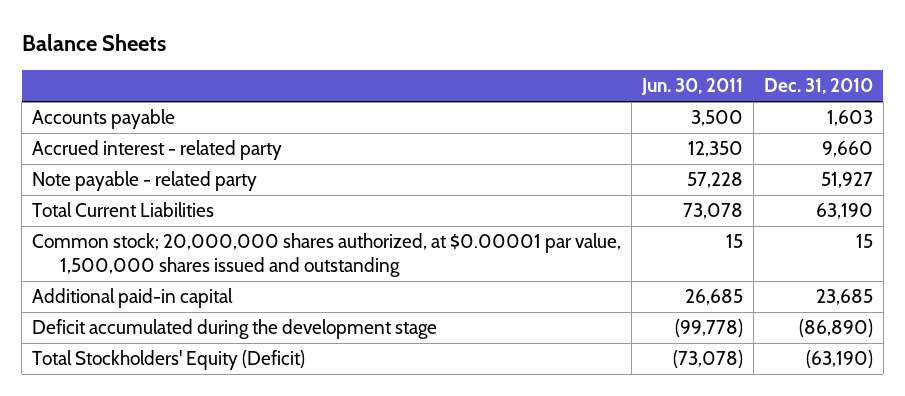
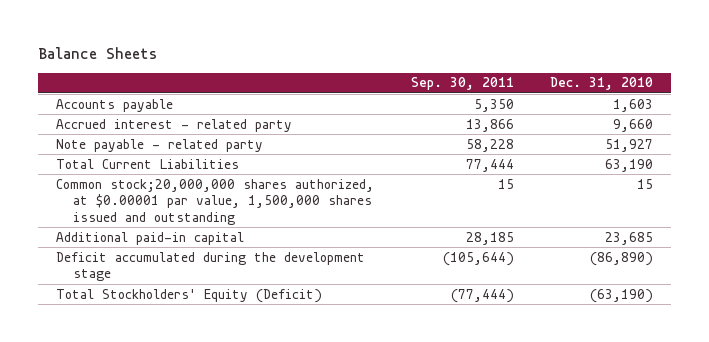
- | Jun. 30, 2011 | Dec. 31, 2010
+ | Sep. 30, 2011 | Dec. 31, 2010
- Common stock; 20,000,000 shares authorized, at $0.00001 par value, 1,500,000 shares issued and outstanding | 15 | 15
+ Common stock;20,000,000 shares authorized, at $0.00001 par value, 1,500,000 shares issued and outstanding | 15 | 15

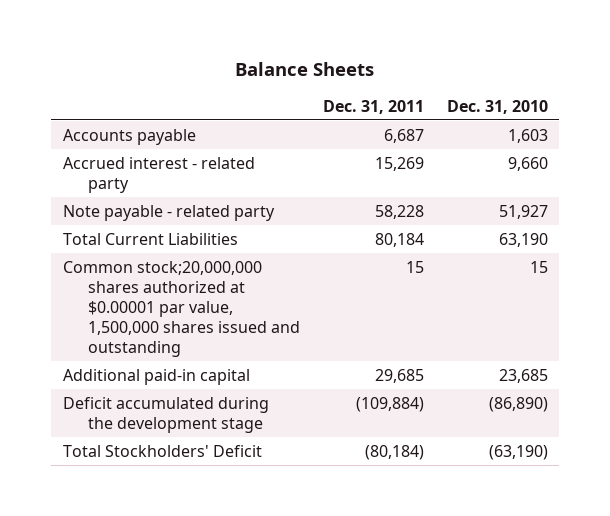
- | Sep. 30, 2011 | Dec. 31, 2010
+ | Dec. 31, 2011 | Dec. 31, 2010
- Common stock;20,000,000 shares authorized, at $0.00001 par value, 1,500,000 shares issued and outstanding | 15 | 15
+ Common stock;20,000,000 shares authorized at $0.00001 par value, 1,500,000 shares issued and outstanding | 15 | 15
- Total Stockholders' Equity (Deficit) | (77,444) | (63,190)
+ Total Stockholders' Deficit | (80,184) | (63,190)

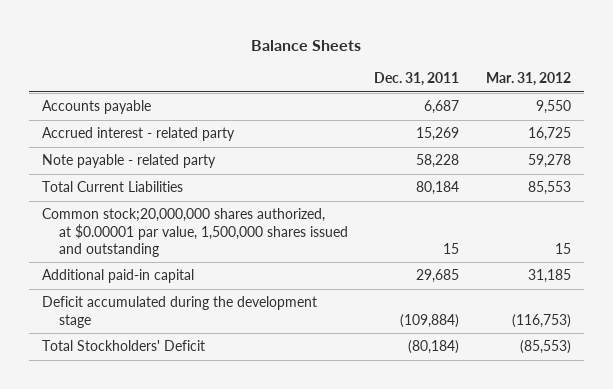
- | Dec. 31, 2011 | Dec. 31, 2010
+ | Dec. 31, 2011 | Mar. 31, 2012
- Common stock;20,000,000 shares authorized at $0.00001 par value, 1,500,000 shares issued and outstanding | 15 | 15
+ Common stock;20,000,000 shares authorized, at $0.00001 par value, 1,500,000 shares issued and outstanding | 15 | 15

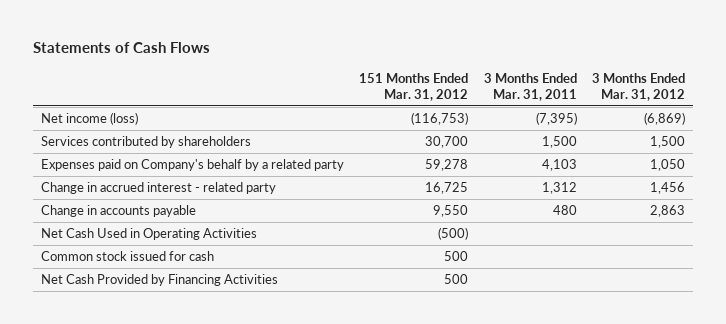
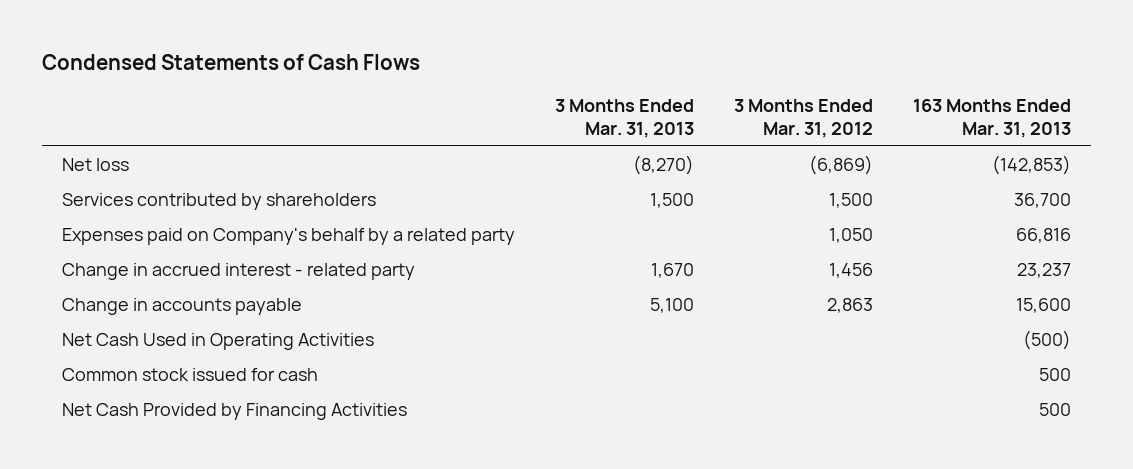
- Statements of Cash Flows
+ Condensed Statements of Cash Flows
- | 151 Months Ended Mar. 31, 2012 | 3 Months Ended Mar. 31, 2011 | 3 Months Ended Mar. 31, 2012
+ | 3 Months Ended Mar. 31, 2013 | 3 Months Ended Mar. 31, 2012 | 163 Months Ended Mar. 31, 2013
- Net income (loss) | (116,753) | (7,395) | (6,869)
+ Net loss | (8,270) | (6,869) | (142,853)

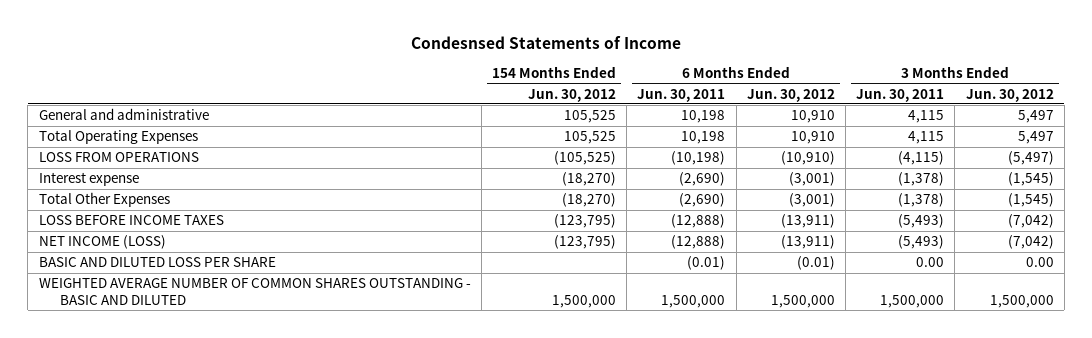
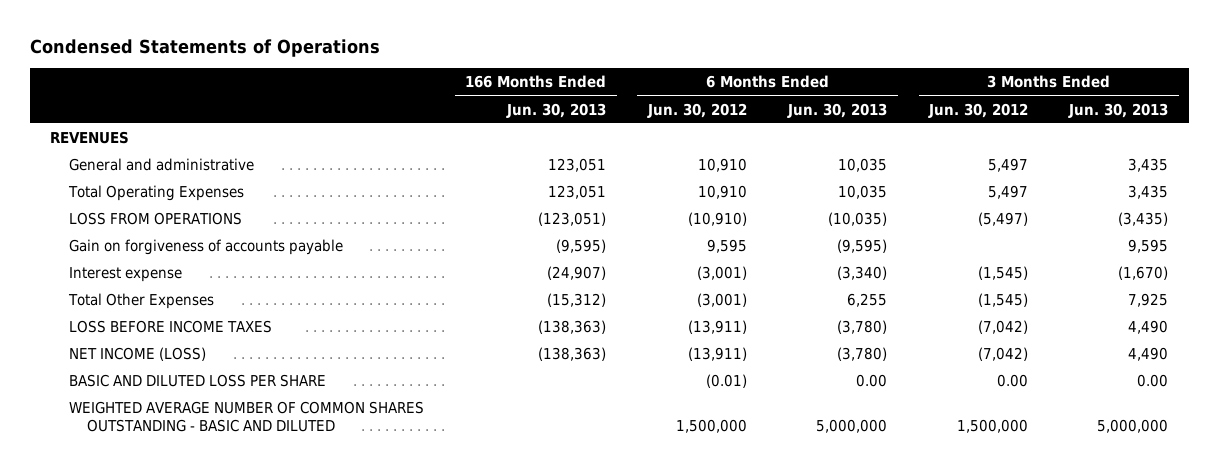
- Condesnsed Statements of Income
+ Condensed Statements of Operations
- | 154 Months Ended Jun. 30, 2012 | 6 Months Ended Jun. 30, 2011 | 6 Months Ended Jun. 30, 2012 | 3 Months Ended Jun. 30, 2011 | 3 Months Ended Jun. 30, 2012
+ | 166 Months Ended Jun. 30, 2013 | 6 Months Ended Jun. 30, 2012 | 6 Months Ended Jun. 30, 2013 | 3 Months Ended Jun. 30, 2012 | 3 Months Ended Jun. 30, 2013
+ REVENUES
+ Gain on forgiveness of accounts payable | (9,595) | 9,595 | (9,595) | | 9,595

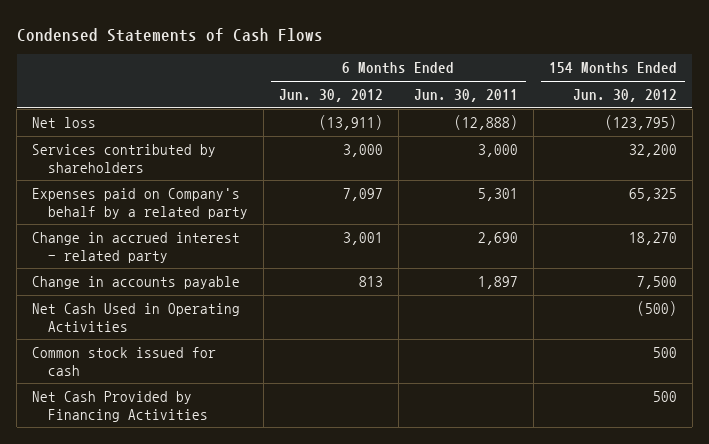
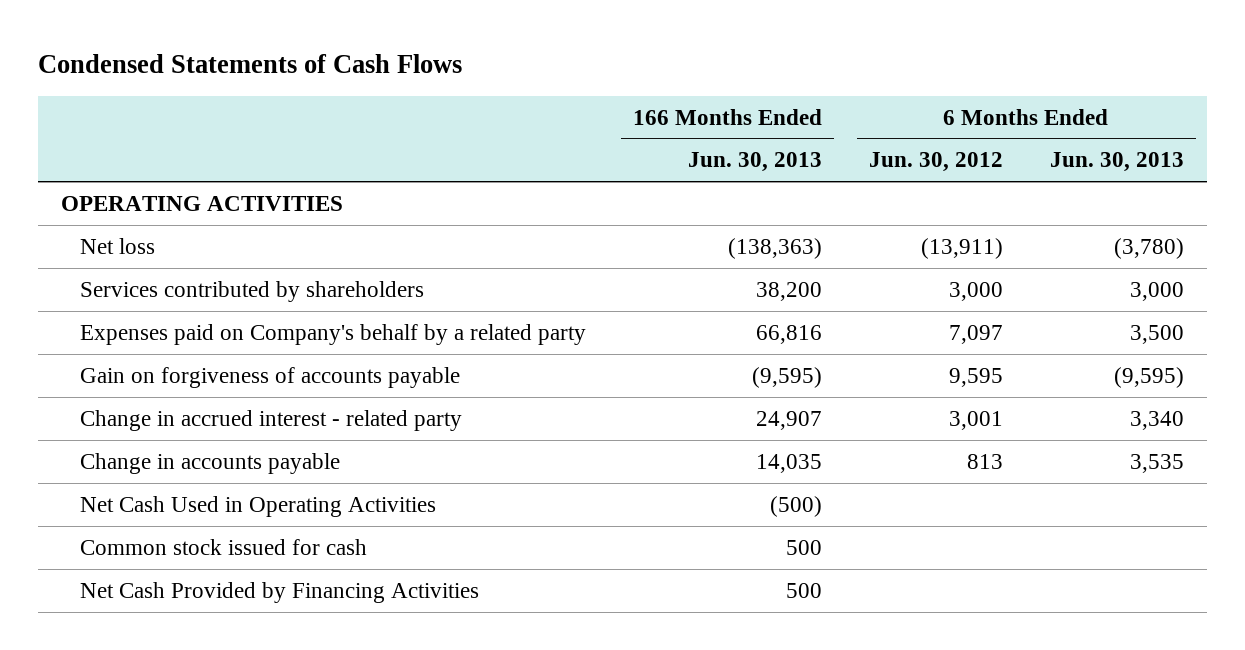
- | 6 Months Ended Jun. 30, 2012 | 6 Months Ended Jun. 30, 2011 | 154 Months Ended Jun. 30, 2012
+ | 166 Months Ended Jun. 30, 2013 | 6 Months Ended Jun. 30, 2012 | 6 Months Ended Jun. 30, 2013
+ OPERATING ACTIVITIES
+ Gain on forgiveness of accounts payable | (9,595) | 9,595 | (9,595)

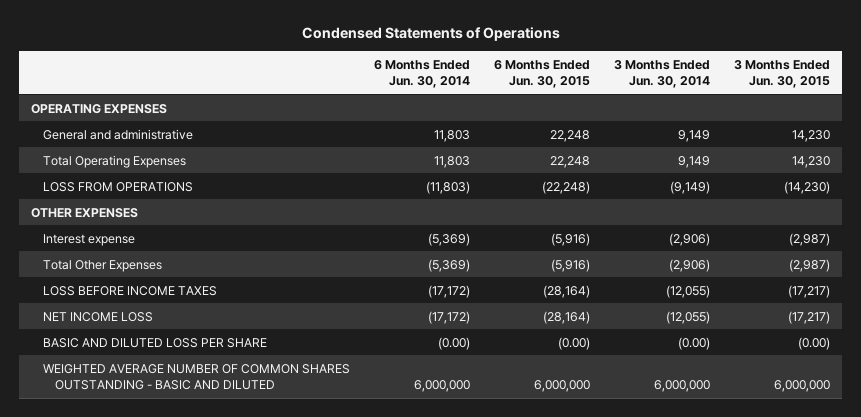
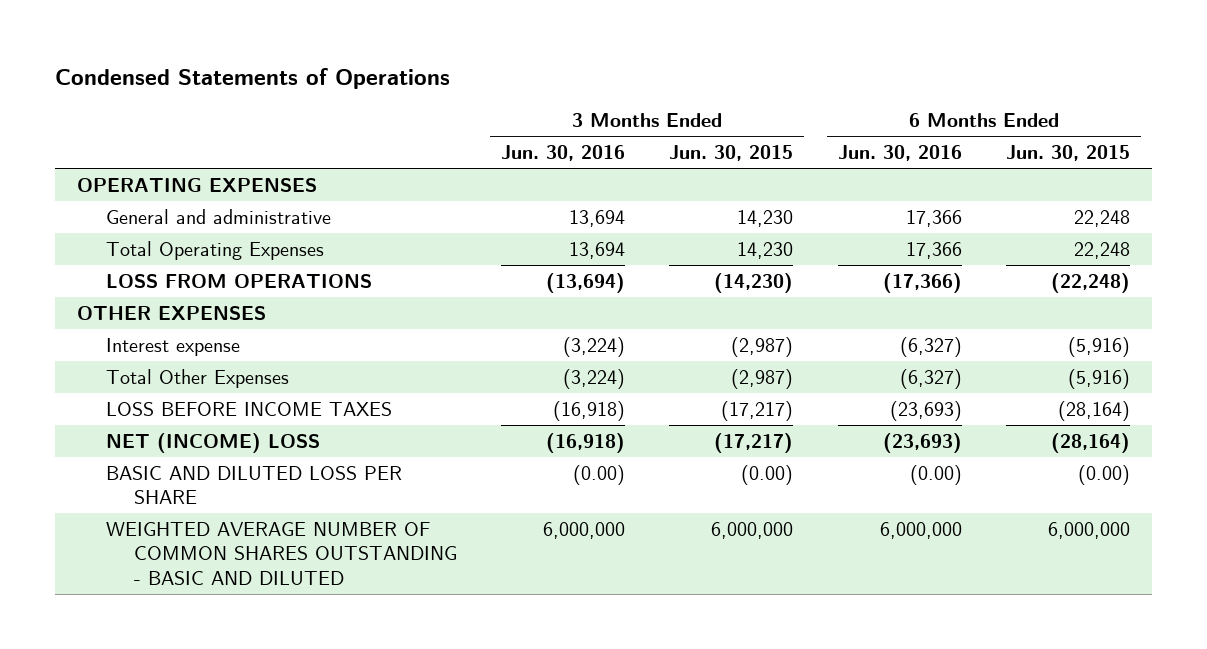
- | 6 Months Ended Jun. 30, 2014 | 6 Months Ended Jun. 30, 2015 | 3 Months Ended Jun. 30, 2014 | 3 Months Ended Jun. 30, 2015
+ | 3 Months Ended Jun. 30, 2016 | 3 Months Ended Jun. 30, 2015 | 6 Months Ended Jun. 30, 2016 | 6 Months Ended Jun. 30, 2015
- NET INCOME LOSS | (17,172) | (28,164) | (12,055) | (17,217)
+ NET (INCOME) LOSS | (16,918) | (17,217) | (23,693) | (28,164)

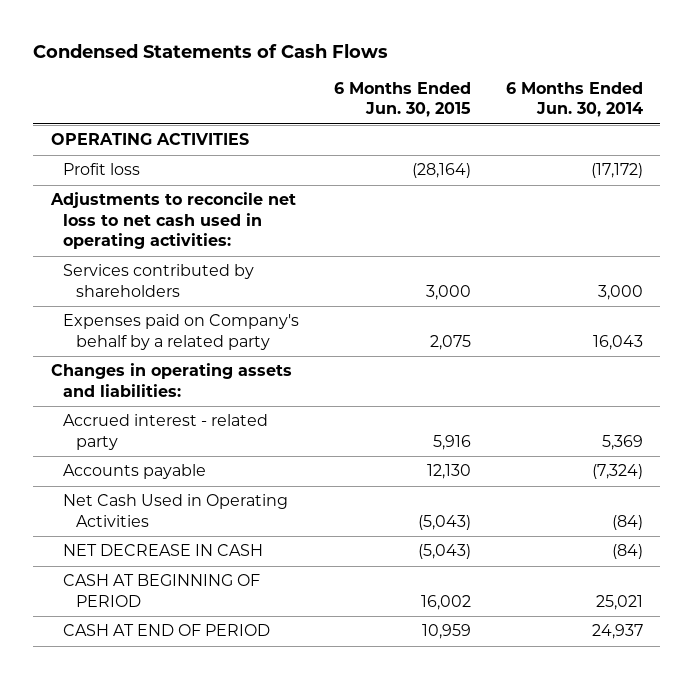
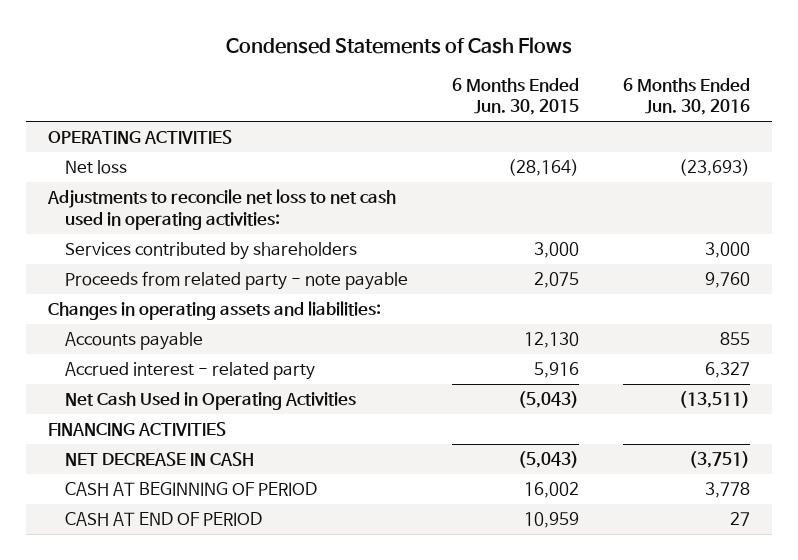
- | 6 Months Ended Jun. 30, 2015 | 6 Months Ended Jun. 30, 2014
+ | 6 Months Ended Jun. 30, 2015 | 6 Months Ended Jun. 30, 2016
- Profit loss | (28,164) | (17,172)
+ Net loss | (28,164) | (23,693)
- Expenses paid on Company's behalf by a related party | 2,075 | 16,043
+ Proceeds from related party - note payable | 2,075 | 9,760
moved down: Accrued interest - related party | 5,916 | 6,327
+ FINANCING ACTIVITIES

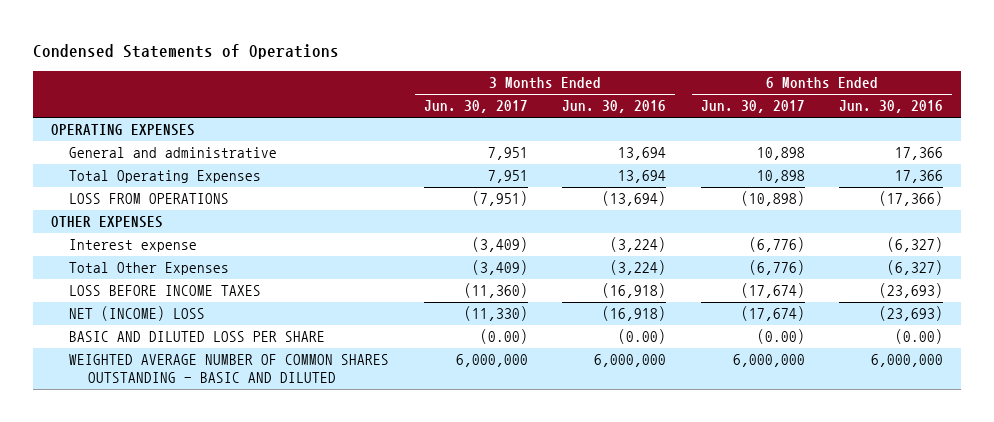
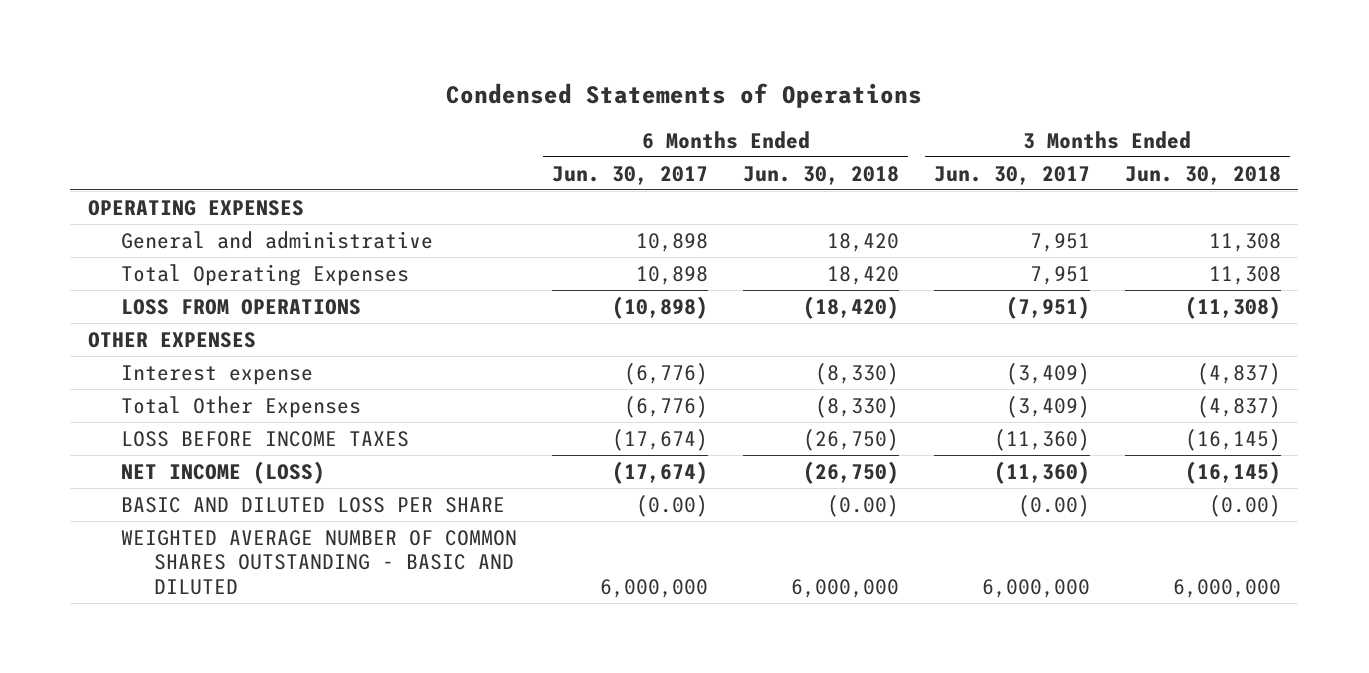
- | 3 Months Ended Jun. 30, 2017 | 3 Months Ended Jun. 30, 2016 | 6 Months Ended Jun. 30, 2017 | 6 Months Ended Jun. 30, 2016
+ | 6 Months Ended Jun. 30, 2017 | 6 Months Ended Jun. 30, 2018 | 3 Months Ended Jun. 30, 2017 | 3 Months Ended Jun. 30, 2018
- NET (INCOME) LOSS | (11,330) | (16,918) | (17,674) | (23,693)
+ NET INCOME (LOSS) | (17,674) | (26,750) | (11,360) | (16,145)

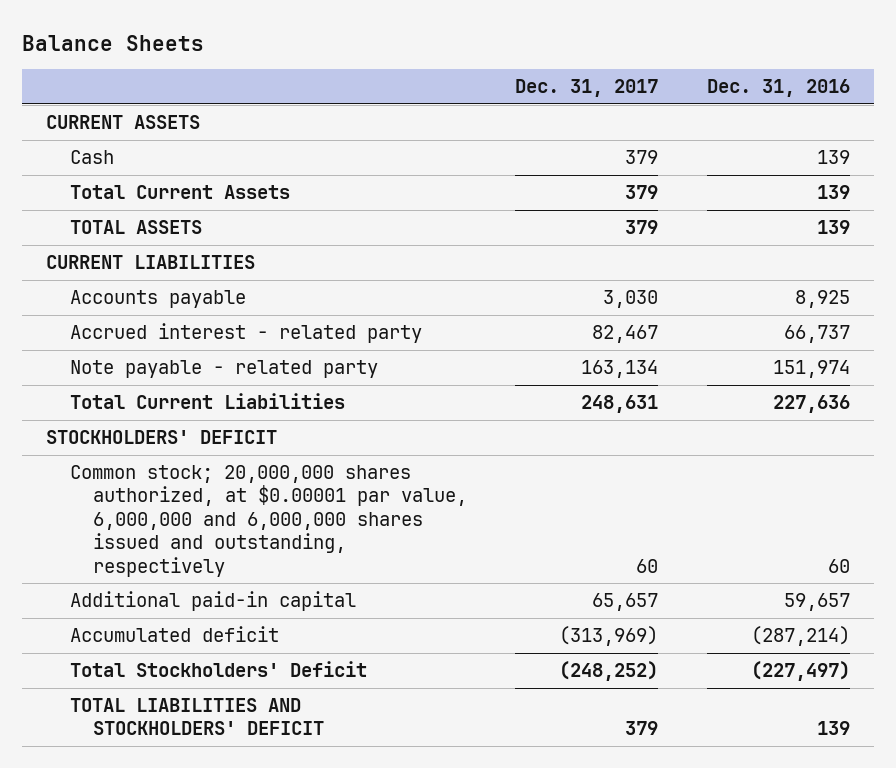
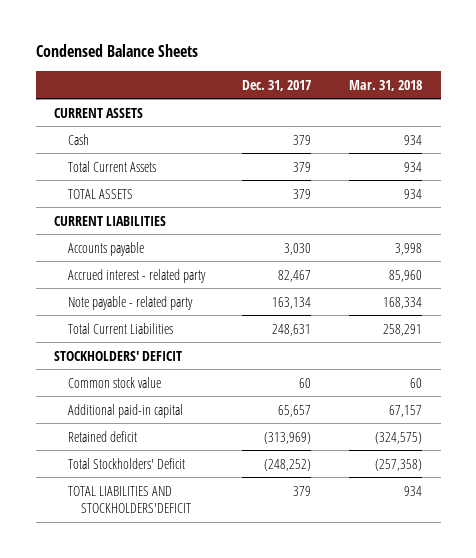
- Balance Sheets
+ Condensed Balance Sheets
- | Dec. 31, 2017 | Dec. 31, 2016
+ | Dec. 31, 2017 | Mar. 31, 2018
- Common stock; 20,000,000 shares authorized, at $0.00001 par value, 6,000,000 and 6,000,000 shares issued and outstanding, respectively | 60 | 60
+ Common stock value | 60 | 60
- Accumulated deficit | (313,969) | (287,214)
+ Retained deficit | (313,969) | (324,575)
- TOTAL LIABILITIES AND STOCKHOLDERS' DEFICIT | 379 | 139
+ TOTAL LIABILITIES AND STOCKHOLDERS'DEFICIT | 379 | 934

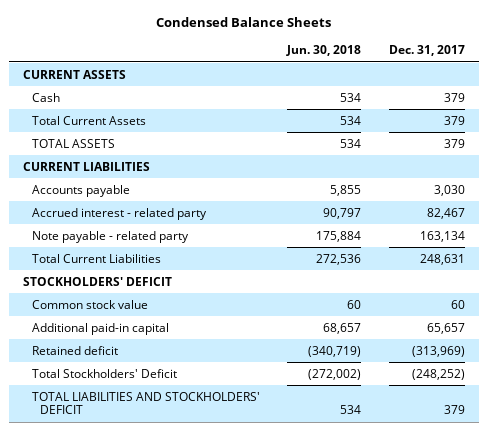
- | Dec. 31, 2017 | Mar. 31, 2018
+ | Jun. 30, 2018 | Dec. 31, 2017
- TOTAL LIABILITIES AND STOCKHOLDERS'DEFICIT | 379 | 934
+ TOTAL LIABILITIES AND STOCKHOLDERS' DEFICIT | 534 | 379

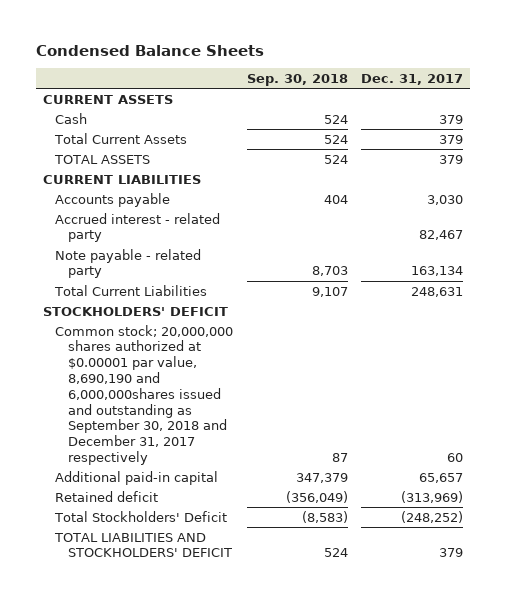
- | Jun. 30, 2018 | Dec. 31, 2017
+ | Sep. 30, 2018 | Dec. 31, 2017
- Common stock value | 60 | 60
+ Common stock; 20,000,000 shares authorized at $0.00001 par value, 8,690,190 and 6,000,000shares issued and outstanding as September 30, 2018 and December 31, 2017 respectively | 87 | 60

